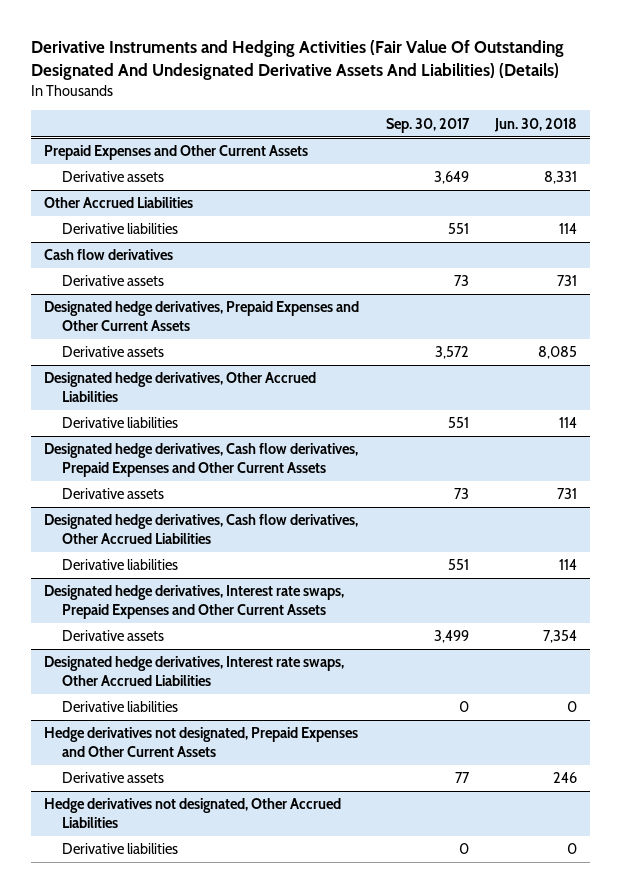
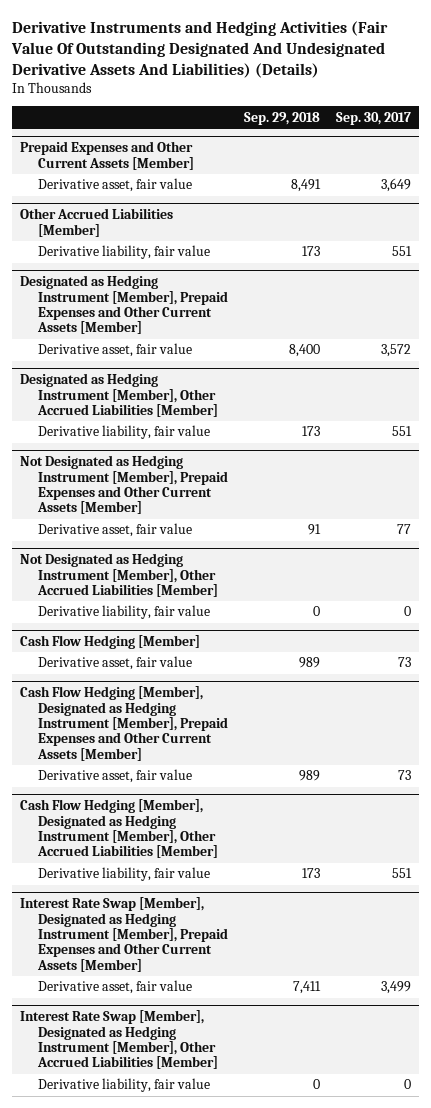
- | Sep. 30, 2017 | Jun. 30, 2018
+ | Sep. 29, 2018 | Sep. 30, 2017
- Prepaid Expenses and Other Current Assets
- Derivative assets | 3,649 | 8,331
- Other Accrued Liabilities
- Derivative liabilities | 551 | 114
- Cash flow derivatives
- Derivative assets | 73 | 731
- Designated hedge derivatives, Prepaid Expenses and Other Current Assets
- Derivative assets | 3,572 | 8,085
- Designated hedge derivatives, Other Accrued Liabilities
- Derivative liabilities | 551 | 114
- Designated hedge derivatives, Cash flow derivatives, Prepaid Expenses and Other Current Assets
- Derivative assets | 73 | 731
- Designated hedge derivatives, Cash flow derivatives, Other Accrued Liabilities
- Derivative liabilities | 551 | 114
- Designated hedge derivatives, Interest rate swaps, Prepaid Expenses and Other Current Assets
- Derivative assets | 3,499 | 7,354
- Designated hedge derivatives, Interest rate swaps, Other Accrued Liabilities
- Derivative liabilities | 0 | 0
- Hedge derivatives not designated, Prepaid Expenses and Other Current Assets
- Derivative assets | 77 | 246
- Hedge derivatives not designated, Other Accrued Liabilities
- Derivative liabilities | 0 | 0
+ Prepaid Expenses and Other Current Assets [Member]
+ Derivative asset, fair value | 8,491 | 3,649
+ Other Accrued Liabilities [Member]
+ Derivative liability, fair value | 173 | 551
+ Designated as Hedging Instrument [Member], Prepaid Expenses and Other Current Assets [Member]
+ Derivative asset, fair value | 8,400 | 3,572
+ Designated as Hedging Instrument [Member], Other Accrued Liabilities [Member]
+ Derivative liability, fair value | 173 | 551
+ Not Designated as Hedging Instrument [Member], Prepaid Expenses and Other Current Assets [Member]
+ Derivative asset, fair value | 91 | 77
+ Not Designated as Hedging Instrument [Member], Other Accrued Liabilities [Member]
+ Derivative liability, fair value | 0 | 0
+ Cash Flow Hedging [Member]
+ Derivative asset, fair value | 989 | 73
+ Cash Flow Hedging [Member], Designated as Hedging Instrument [Member], Prepaid Expenses and Other Current Assets [Member]
+ Derivative asset, fair value | 989 | 73
+ Cash Flow Hedging [Member], Designated as Hedging Instrument [Member], Other Accrued Liabilities [Member]
+ Derivative liability, fair value | 173 | 551
+ Interest Rate Swap [Member], Designated as Hedging Instrument [Member], Prepaid Expenses and Other Current Assets [Member]
+ Derivative asset, fair value | 7,411 | 3,499
+ Interest Rate Swap [Member], Designated as Hedging Instrument [Member], Other Accrued Liabilities [Member]
+ Derivative liability, fair value | 0 | 0

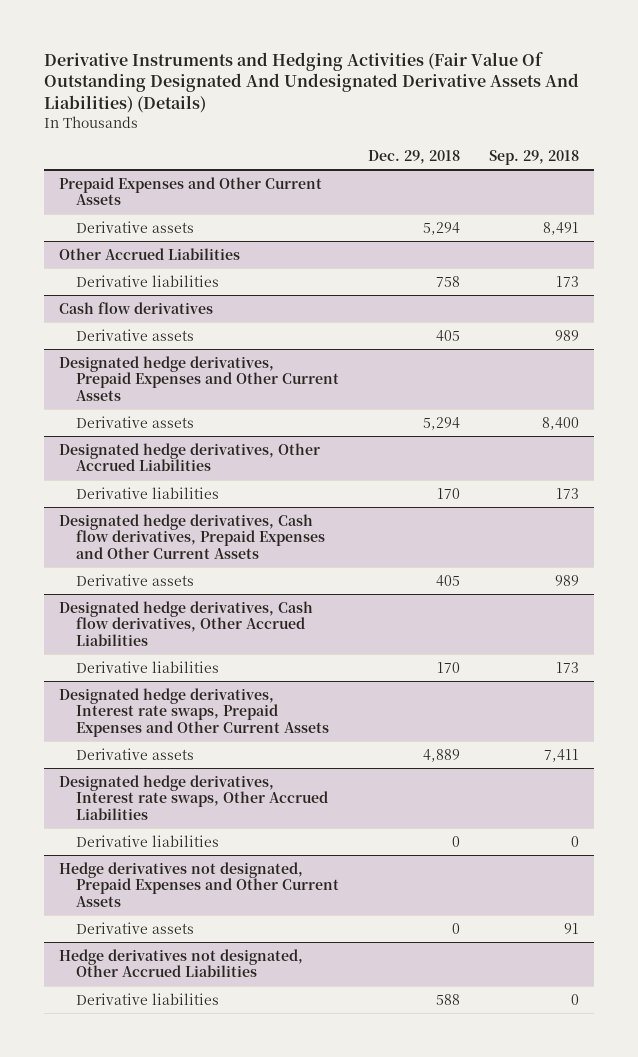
- | Sep. 29, 2018 | Sep. 30, 2017
+ | Dec. 29, 2018 | Sep. 29, 2018
- Prepaid Expenses and Other Current Assets [Member]
- Derivative asset, fair value | 8,491 | 3,649
- Other Accrued Liabilities [Member]
- Derivative liability, fair value | 173 | 551
- Designated as Hedging Instrument [Member], Prepaid Expenses and Other Current Assets [Member]
- Derivative asset, fair value | 8,400 | 3,572
- Designated as Hedging Instrument [Member], Other Accrued Liabilities [Member]
- Derivative liability, fair value | 173 | 551
- Not Designated as Hedging Instrument [Member], Prepaid Expenses and Other Current Assets [Member]
- Derivative asset, fair value | 91 | 77
- Not Designated as Hedging Instrument [Member], Other Accrued Liabilities [Member]
- Derivative liability, fair value | 0 | 0
- Cash Flow Hedging [Member]
- Derivative asset, fair value | 989 | 73
- Cash Flow Hedging [Member], Designated as Hedging Instrument [Member], Prepaid Expenses and Other Current Assets [Member]
- Derivative asset, fair value | 989 | 73
- Cash Flow Hedging [Member], Designated as Hedging Instrument [Member], Other Accrued Liabilities [Member]
- Derivative liability, fair value | 173 | 551
- Interest Rate Swap [Member], Designated as Hedging Instrument [Member], Prepaid Expenses and Other Current Assets [Member]
- Derivative asset, fair value | 7,411 | 3,499
- Interest Rate Swap [Member], Designated as Hedging Instrument [Member], Other Accrued Liabilities [Member]
- Derivative liability, fair value | 0 | 0
+ Prepaid Expenses and Other Current Assets
+ Derivative assets | 5,294 | 8,491
+ Other Accrued Liabilities
+ Derivative liabilities | 758 | 173
+ Cash flow derivatives
+ Derivative assets | 405 | 989
+ Designated hedge derivatives, Prepaid Expenses and Other Current Assets
+ Derivative assets | 5,294 | 8,400
+ Designated hedge derivatives, Other Accrued Liabilities
+ Derivative liabilities | 170 | 173
+ Designated hedge derivatives, Cash flow derivatives, Prepaid Expenses and Other Current Assets
+ Derivative assets | 405 | 989
+ Designated hedge derivatives, Cash flow derivatives, Other Accrued Liabilities
+ Derivative liabilities | 170 | 173
+ Designated hedge derivatives, Interest rate swaps, Prepaid Expenses and Other Current Assets
+ Derivative assets | 4,889 | 7,411
+ Designated hedge derivatives, Interest rate swaps, Other Accrued Liabilities
+ Derivative liabilities | 0 | 0
+ Hedge derivatives not designated, Prepaid Expenses and Other Current Assets
+ Derivative assets | 0 | 91
+ Hedge derivatives not designated, Other Accrued Liabilities
+ Derivative liabilities | 588 | 0

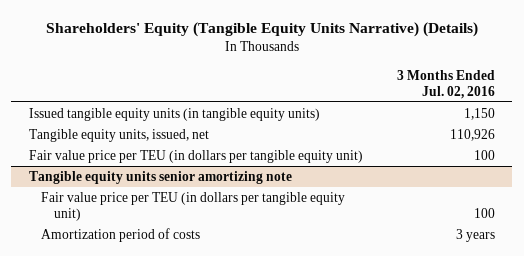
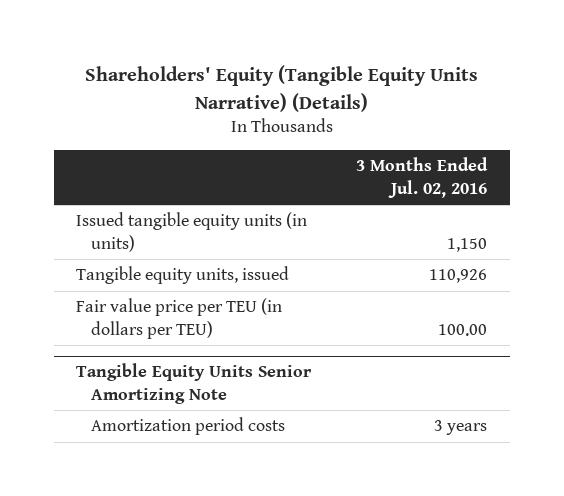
- Issued tangible equity units (in tangible equity units) | 1,150
- Tangible equity units, issued, net | 110,926
- Fair value price per TEU (in dollars per tangible equity unit) | 100
- Tangible equity units senior amortizing note
- Fair value price per TEU (in dollars per tangible equity unit) | 100
- Amortization period of costs | 3 years
+ Issued tangible equity units (in units) | 1,150
+ Tangible equity units, issued | 110,926
+ Fair value price per TEU (in dollars per TEU) | 100.00
+ Tangible Equity Units Senior Amortizing Note
+ Amortization period costs | 3 years

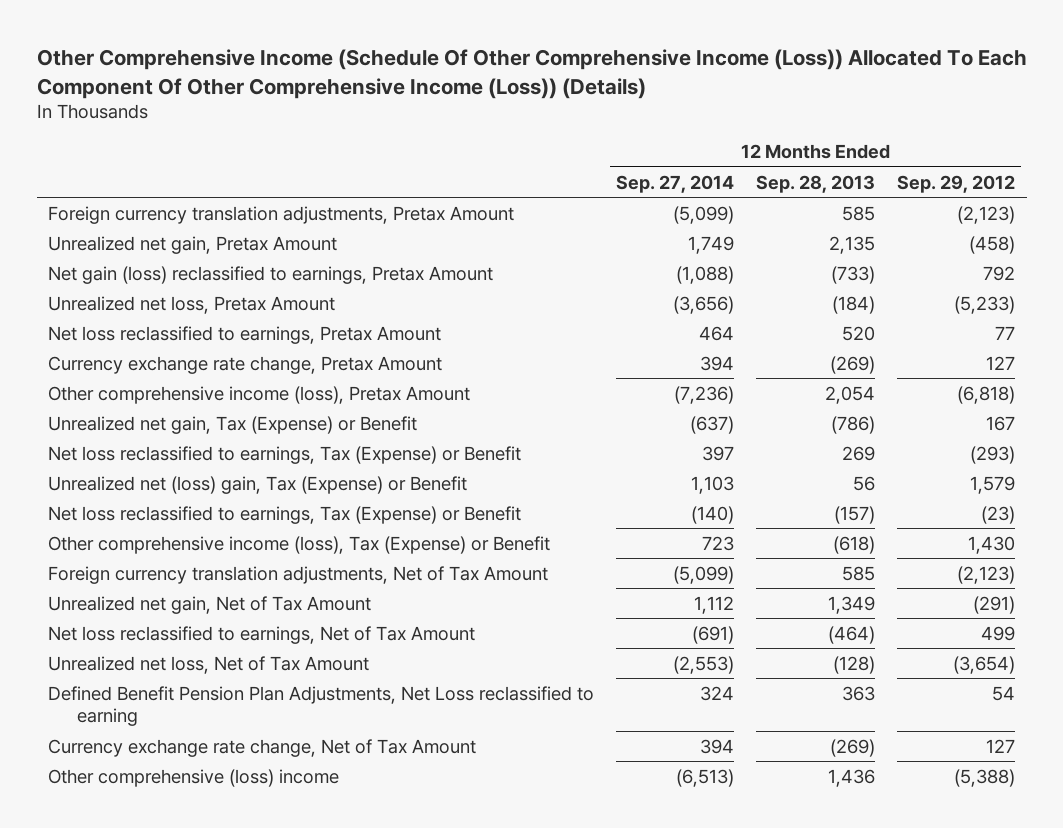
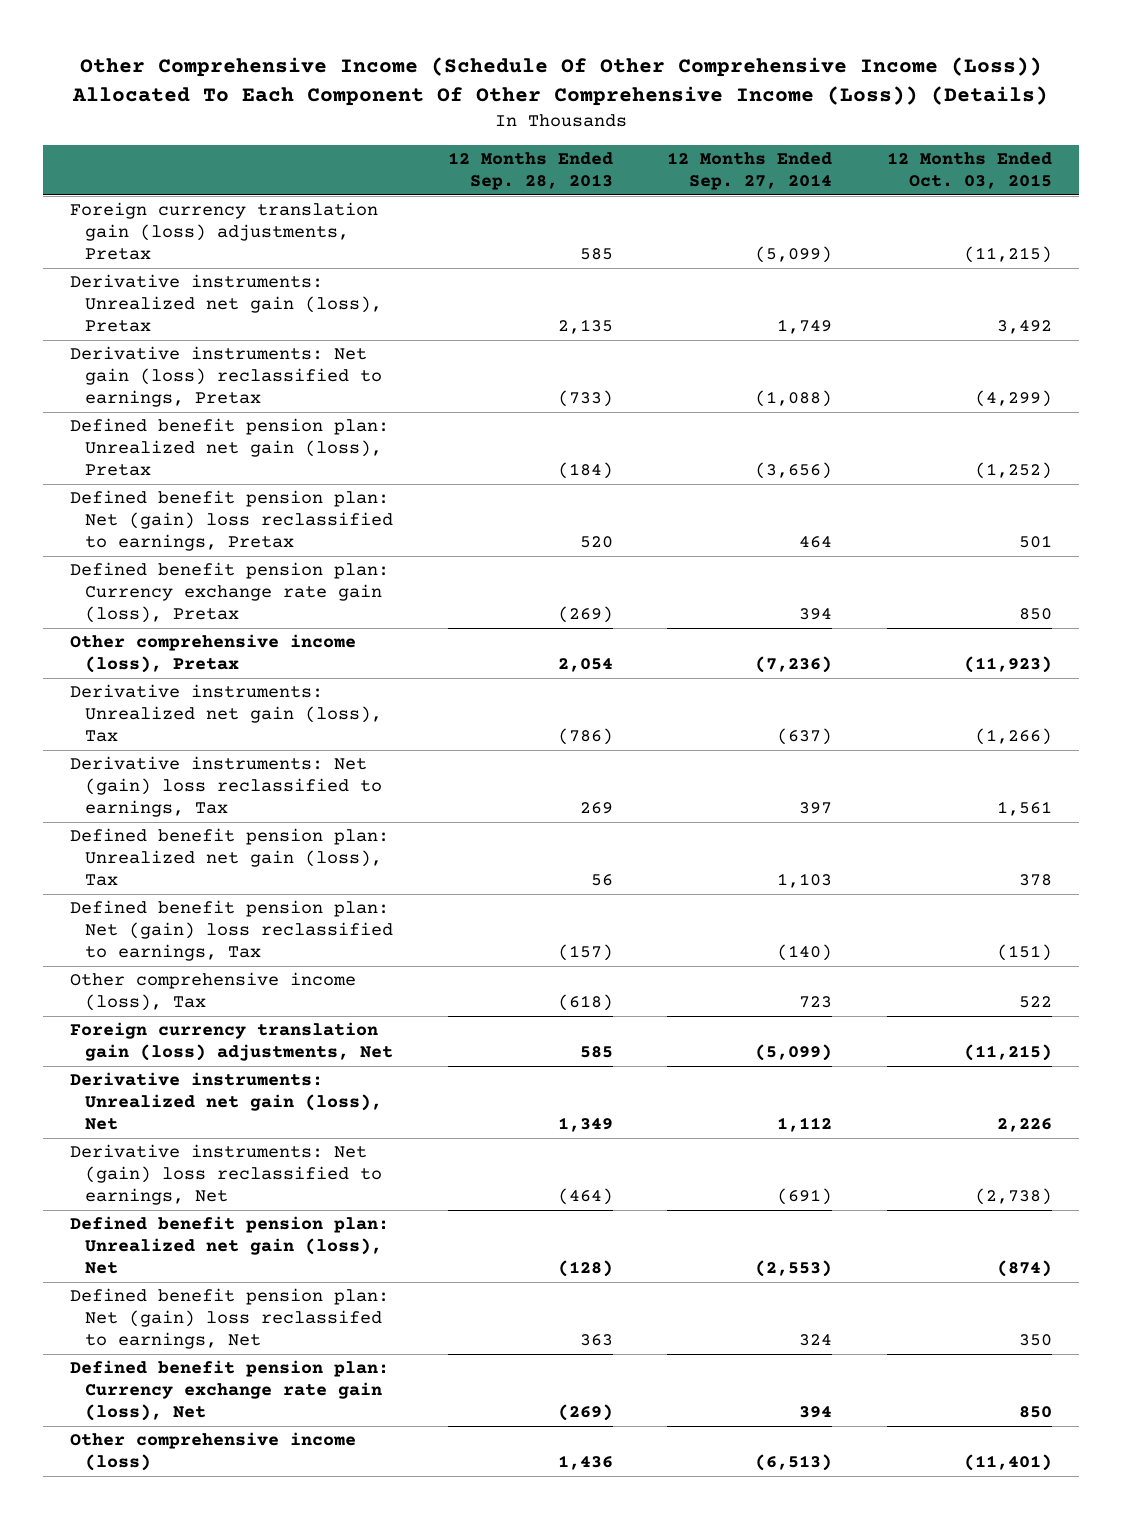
- | 12 Months Ended Sep. 27, 2014 | 12 Months Ended Sep. 28, 2013 | 12 Months Ended Sep. 29, 2012
+ | 12 Months Ended Sep. 28, 2013 | 12 Months Ended Sep. 27, 2014 | 12 Months Ended Oct. 03, 2015
- Foreign currency translation adjustments, Pretax Amount | (5,099) | 585 | (2,123)
- Unrealized net gain, Pretax Amount | 1,749 | 2,135 | (458)
- Net gain (loss) reclassified to earnings, Pretax Amount | (1,088) | (733) | 792
- Unrealized net loss, Pretax Amount | (3,656) | (184) | (5,233)
- Net loss reclassified to earnings, Pretax Amount | 464 | 520 | 77
- Currency exchange rate change, Pretax Amount | 394 | (269) | 127
- Other comprehensive income (loss), Pretax Amount | (7,236) | 2,054 | (6,818)
- Unrealized net gain, Tax (Expense) or Benefit | (637) | (786) | 167
- Net loss reclassified to earnings, Tax (Expense) or Benefit | 397 | 269 | (293)
- Unrealized net (loss) gain, Tax (Expense) or Benefit | 1,103 | 56 | 1,579
- Net loss reclassified to earnings, Tax (Expense) or Benefit | (140) | (157) | (23)
- Other comprehensive income (loss), Tax (Expense) or Benefit | 723 | (618) | 1,430
- Foreign currency translation adjustments, Net of Tax Amount | (5,099) | 585 | (2,123)
- Unrealized net gain, Net of Tax Amount | 1,112 | 1,349 | (291)
- Net loss reclassified to earnings, Net of Tax Amount | (691) | (464) | 499
- Unrealized net loss, Net of Tax Amount | (2,553) | (128) | (3,654)
- Defined Benefit Pension Plan Adjustments, Net Loss reclassified to earning | 324 | 363 | 54
- Currency exchange rate change, Net of Tax Amount | 394 | (269) | 127
- Other comprehensive (loss) income | (6,513) | 1,436 | (5,388)
+ Foreign currency translation gain (loss) adjustments, Pretax | 585 | (5,099) | (11,215)
+ Derivative instruments: Unrealized net gain (loss), Pretax | 2,135 | 1,749 | 3,492
+ Derivative instruments: Net gain (loss) reclassified to earnings, Pretax | (733) | (1,088) | (4,299)
+ Defined benefit pension plan: Unrealized net gain (loss), Pretax | (184) | (3,656) | (1,252)
+ Defined benefit pension plan: Net (gain) loss reclassified to earnings, Pretax | 520 | 464 | 501
+ Defined benefit pension plan: Currency exchange rate gain (loss), Pretax | (269) | 394 | 850
+ Other comprehensive income (loss), Pretax | 2,054 | (7,236) | (11,923)
+ Derivative instruments: Unrealized net gain (loss), Tax | (786) | (637) | (1,266)
+ Derivative instruments: Net (gain) loss reclassified to earnings, Tax | 269 | 397 | 1,561
+ Defined benefit pension plan: Unrealized net gain (loss), Tax | 56 | 1,103 | 378
+ Defined benefit pension plan: Net (gain) loss reclassified to earnings, Tax | (157) | (140) | (151)
+ Other comprehensive income (loss), Tax | (618) | 723 | 522
+ Foreign currency translation gain (loss) adjustments, Net | 585 | (5,099) | (11,215)
+ Derivative instruments: Unrealized net gain (loss), Net | 1,349 | 1,112 | 2,226
+ Derivative instruments: Net (gain) loss reclassified to earnings, Net | (464) | (691) | (2,738)
+ Defined benefit pension plan: Unrealized net gain (loss), Net | (128) | (2,553) | (874)
+ Defined benefit pension plan: Net (gain) loss reclassifed to earnings, Net | 363 | 324 | 350
+ Defined benefit pension plan: Currency exchange rate gain (loss), Net | (269) | 394 | 850
+ Other comprehensive income (loss) | 1,436 | (6,513) | (11,401)

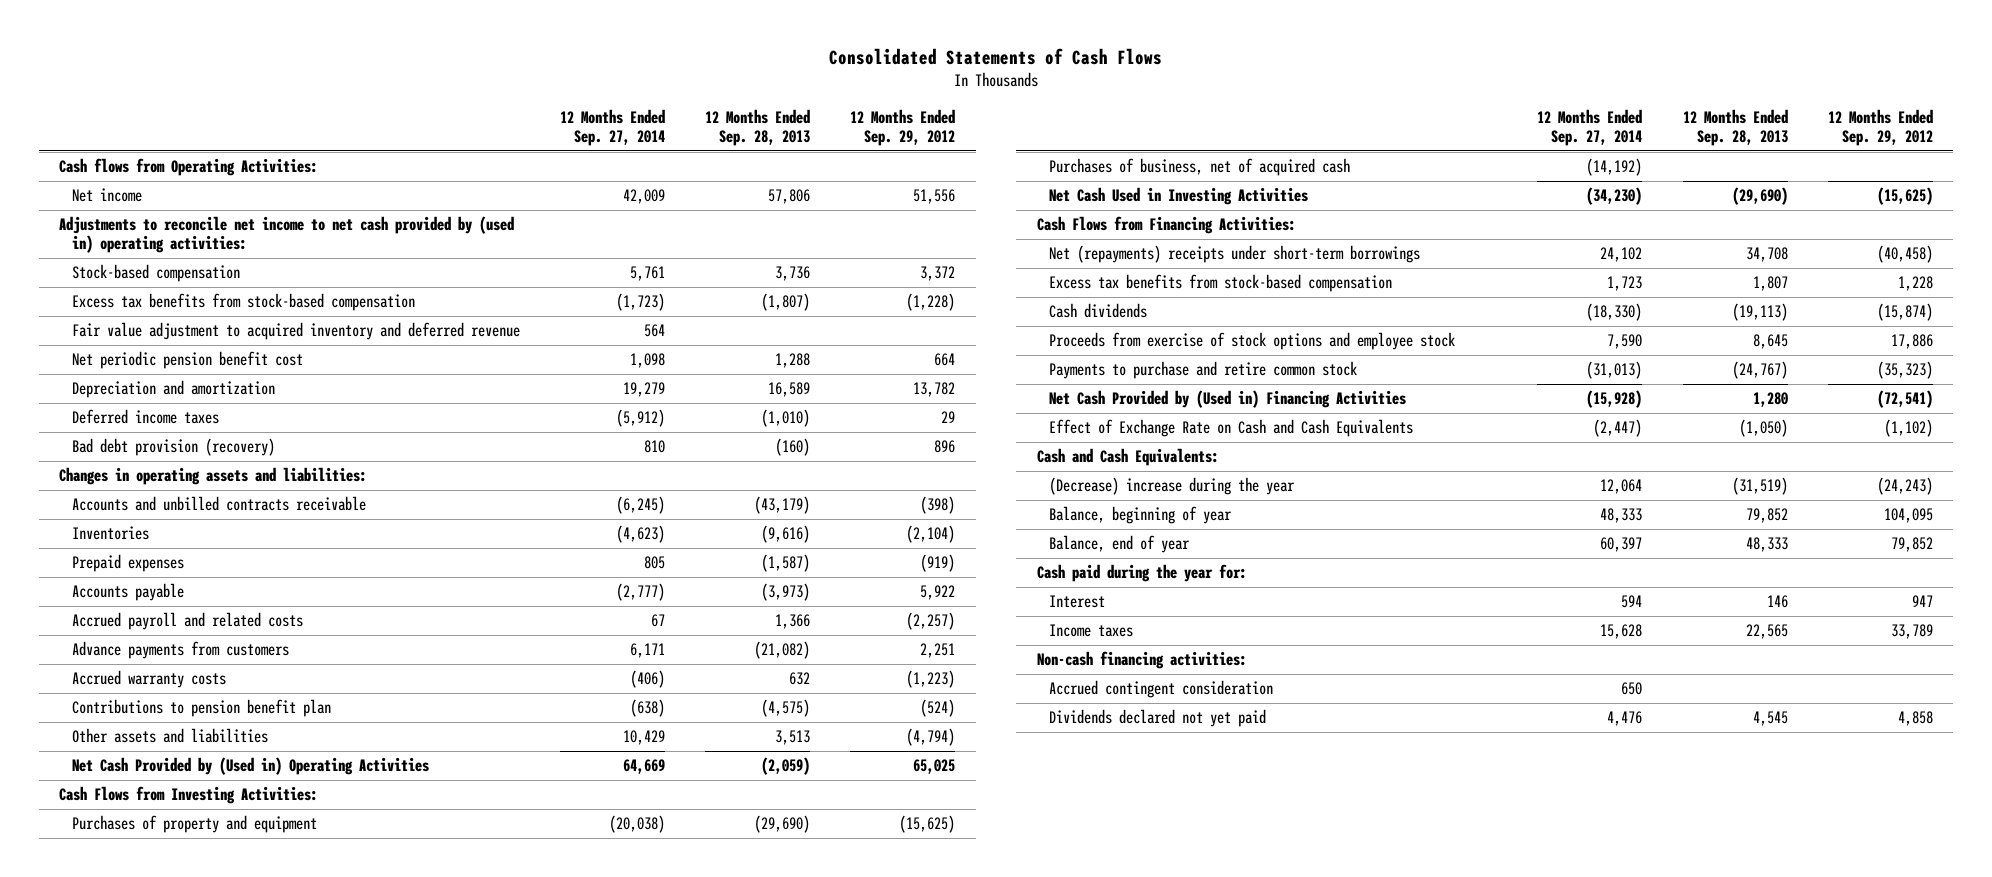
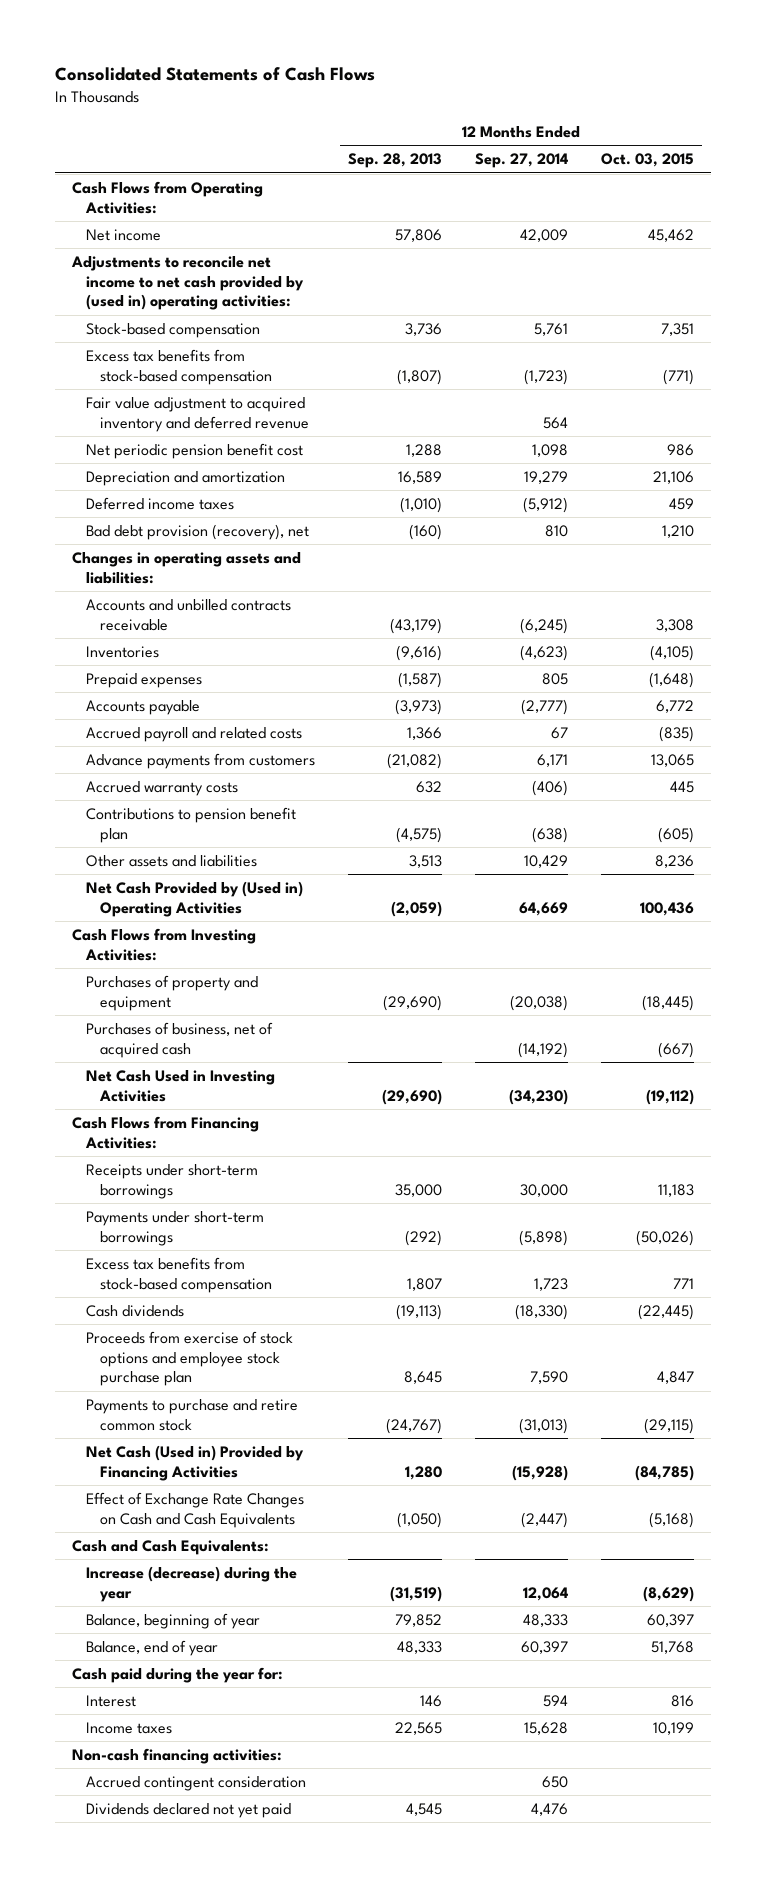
- | 12 Months Ended Sep. 27, 2014 | 12 Months Ended Sep. 28, 2013 | 12 Months Ended Sep. 29, 2012
+ | 12 Months Ended Sep. 28, 2013 | 12 Months Ended Sep. 27, 2014 | 12 Months Ended Oct. 03, 2015
- Cash flows from Operating Activities:
+ Cash Flows from Operating Activities:
- Bad debt provision (recovery) | 810 | (160) | 896
+ Bad debt provision (recovery), net | (160) | 810 | 1,210
- Net (repayments) receipts under short-term borrowings | 24,102 | 34,708 | (40,458)
+ Receipts under short-term borrowings | 35,000 | 30,000 | 11,183
+ Payments under short-term borrowings | (292) | (5,898) | (50,026)
- Proceeds from exercise of stock options and employee stock | 7,590 | 8,645 | 17,886
+ Proceeds from exercise of stock options and employee stock purchase plan | 8,645 | 7,590 | 4,847
- Net Cash Provided by (Used in) Financing Activities | (15,928) | 1,280 | (72,541)
- Effect of Exchange Rate on Cash and Cash Equivalents | (2,447) | (1,050) | (1,102)
+ Net Cash (Used in) Provided by Financing Activities | 1,280 | (15,928) | (84,785)
+ Effect of Exchange Rate Changes on Cash and Cash Equivalents | (1,050) | (2,447) | (5,168)
- (Decrease) increase during the year | 12,064 | (31,519) | (24,243)
+ Increase (decrease) during the year | (31,519) | 12,064 | (8,629)

